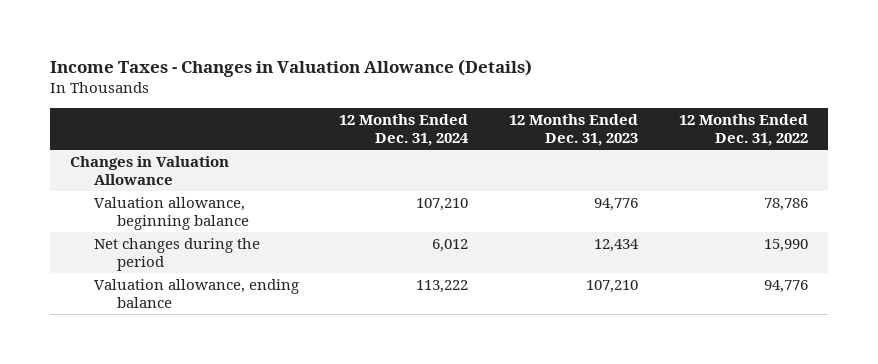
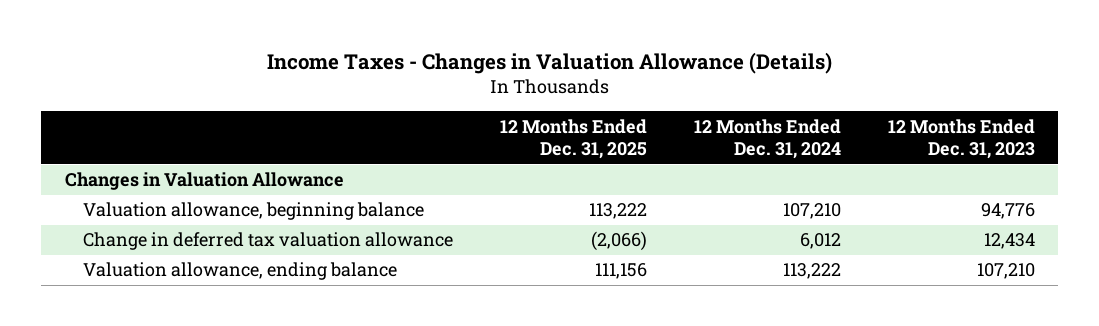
- | 12 Months Ended Dec. 31, 2024 | 12 Months Ended Dec. 31, 2023 | 12 Months Ended Dec. 31, 2022
+ | 12 Months Ended Dec. 31, 2025 | 12 Months Ended Dec. 31, 2024 | 12 Months Ended Dec. 31, 2023
- Net changes during the period | 6,012 | 12,434 | 15,990
+ Change in deferred tax valuation allowance | (2,066) | 6,012 | 12,434

